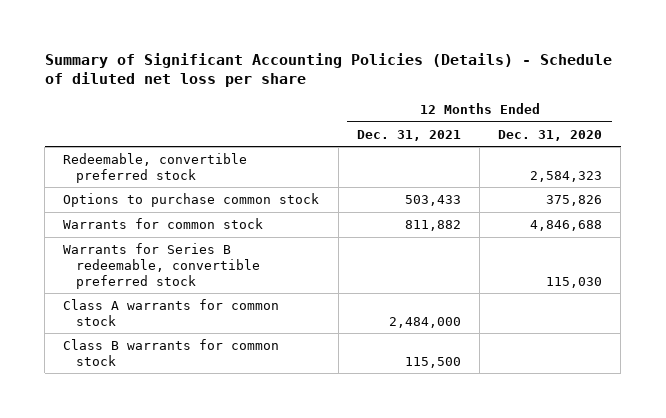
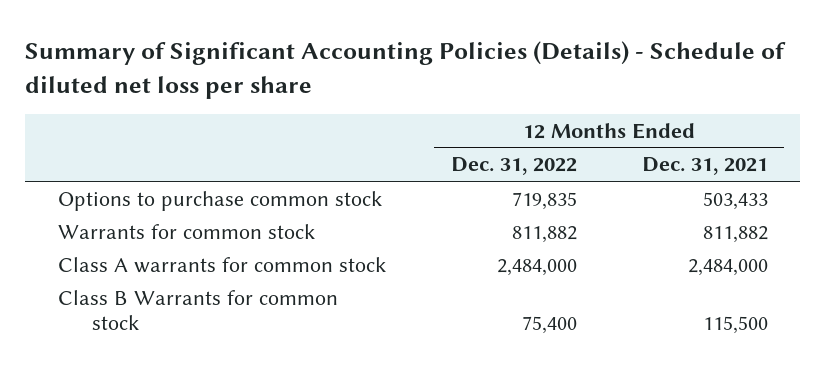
- | 12 Months Ended Dec. 31, 2021 | 12 Months Ended Dec. 31, 2020
+ | 12 Months Ended Dec. 31, 2022 | 12 Months Ended Dec. 31, 2021
- Redeemable, convertible preferred stock | | 2,584,323
- Warrants for Series B redeemable, convertible preferred stock | | 115,030
- Class B warrants for common stock | 115,500 |
+ Class B Warrants for common stock | 75,400 | 115,500

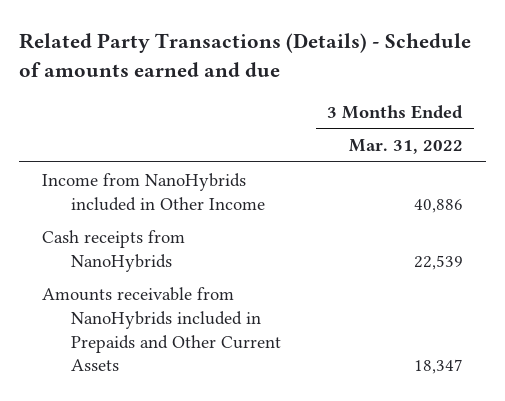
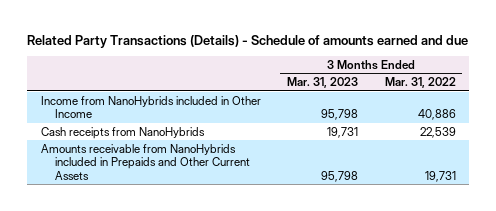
- | 3 Months Ended Mar. 31, 2022
+ | 3 Months Ended Mar. 31, 2023 | 3 Months Ended Mar. 31, 2022
- Amounts receivable from NanoHybrids included in Prepaids and Other Current Assets | 18,347
+ Amounts receivable from NanoHybrids included in Prepaids and Other Current Assets | 95,798 | 19,731

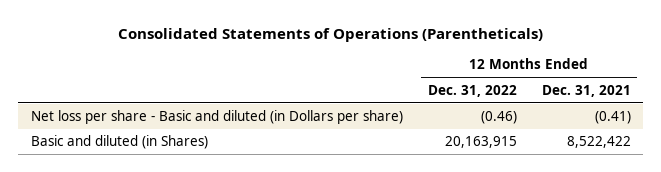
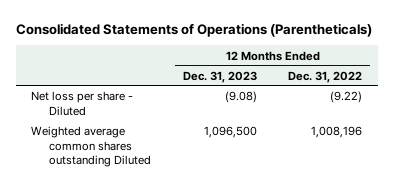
- | 12 Months Ended Dec. 31, 2022 | 12 Months Ended Dec. 31, 2021
+ | 12 Months Ended Dec. 31, 2023 | 12 Months Ended Dec. 31, 2022
- Net loss per share - Basic and diluted (in Dollars per share) | (0.46) | (0.41)
- Basic and diluted (in Shares) | 20,163,915 | 8,522,422
+ Net loss per share - Diluted | (9.08) | (9.22)
+ Weighted average common shares outstanding Diluted | 1,096,500 | 1,008,196

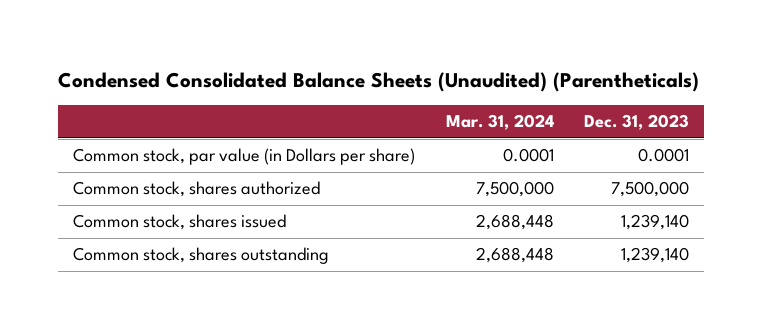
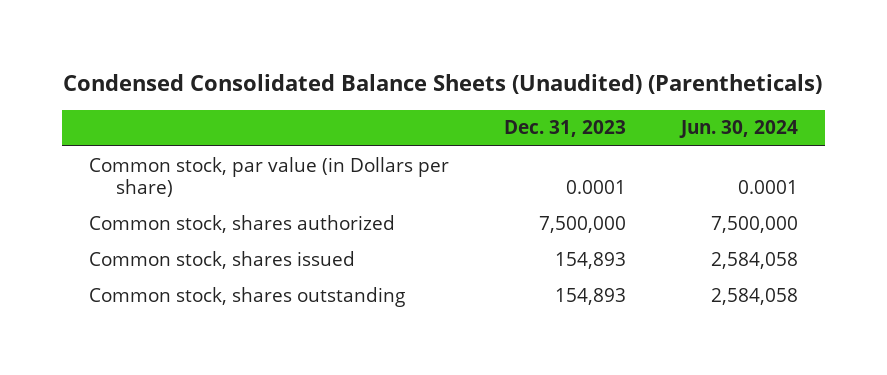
- | Mar. 31, 2024 | Dec. 31, 2023
+ | Dec. 31, 2023 | Jun. 30, 2024
- Common stock, shares issued | 2,688,448 | 1,239,140
- Common stock, shares outstanding | 2,688,448 | 1,239,140
+ Common stock, shares issued | 154,893 | 2,584,058
+ Common stock, shares outstanding | 154,893 | 2,584,058

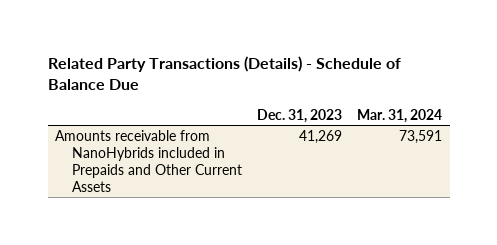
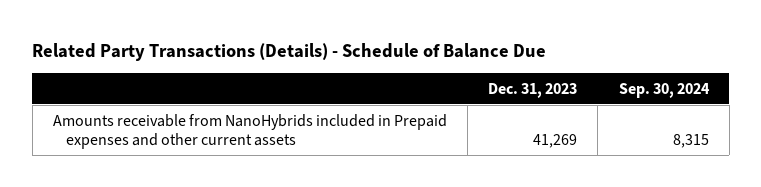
- | Dec. 31, 2023 | Mar. 31, 2024
+ | Dec. 31, 2023 | Sep. 30, 2024
- Amounts receivable from NanoHybrids included in Prepaids and Other Current Assets | 41,269 | 73,591
+ Amounts receivable from NanoHybrids included in Prepaid expenses and other current assets | 41,269 | 8,315

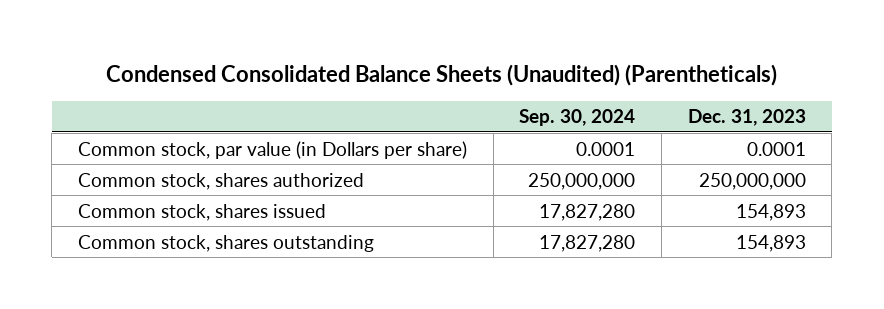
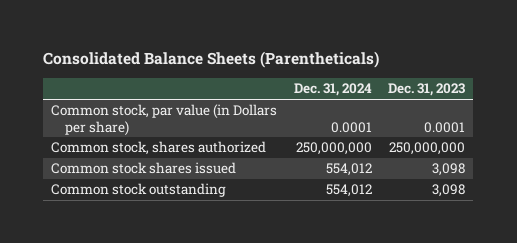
- Condensed Consolidated Balance Sheets (Unaudited) (Parentheticals)
+ Consolidated Balance Sheets (Parentheticals)
- | Sep. 30, 2024 | Dec. 31, 2023
+ | Dec. 31, 2024 | Dec. 31, 2023
- Common stock, shares issued | 17,827,280 | 154,893
- Common stock, shares outstanding | 17,827,280 | 154,893
+ Common stock shares issued | 554,012 | 3,098
+ Common stock outstanding | 554,012 | 3,098

